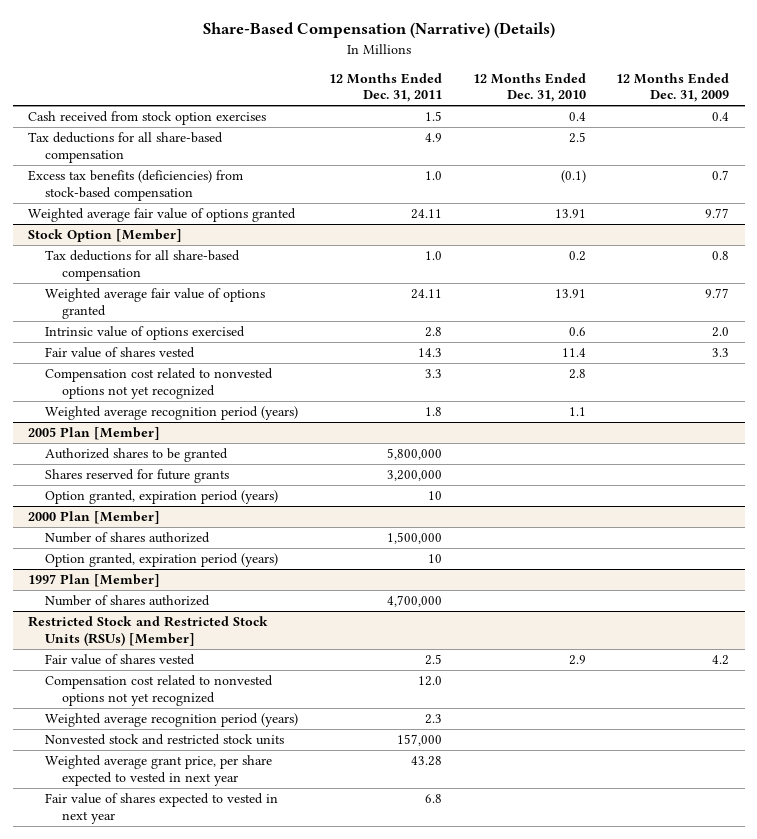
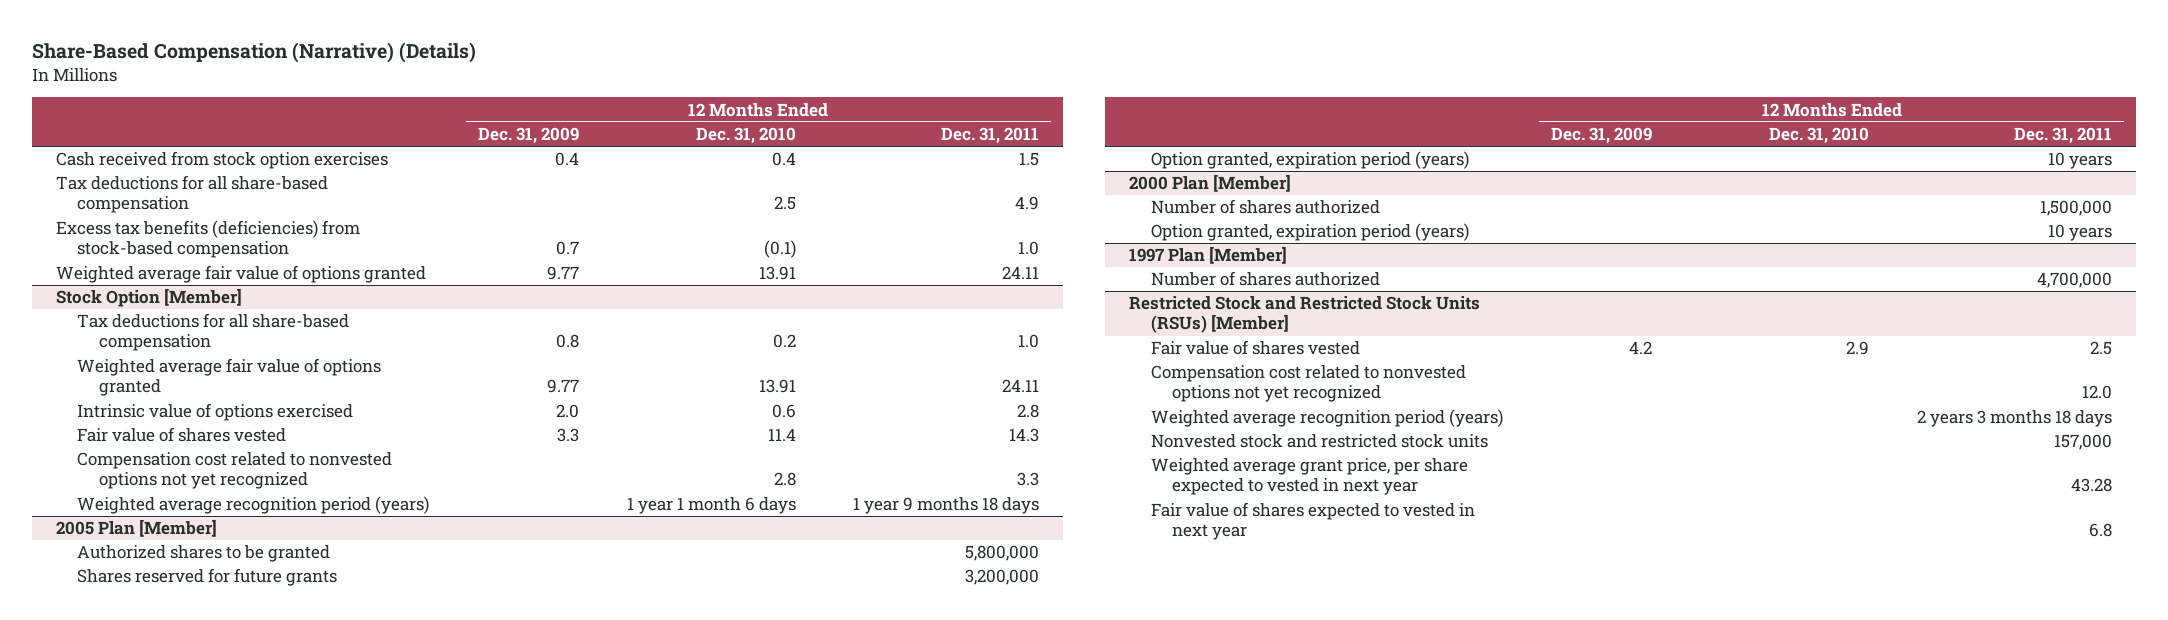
- | 12 Months Ended Dec. 31, 2011 | 12 Months Ended Dec. 31, 2010 | 12 Months Ended Dec. 31, 2009
+ | 12 Months Ended Dec. 31, 2009 | 12 Months Ended Dec. 31, 2010 | 12 Months Ended Dec. 31, 2011
@ Stock Option [Member]
- Weighted average recognition period (years) | 1.8 | 1.1 |
+ Weighted average recognition period (years) | | 1 year 1 month 6 days | 1 year 9 months 18 days
@ 2005 Plan [Member]
- Option granted, expiration period (years) | 10 | |
+ Option granted, expiration period (years) | | | 10 years
@ 2000 Plan [Member]
- Option granted, expiration period (years) | 10 | |
+ Option granted, expiration period (years) | | | 10 years
@ Restricted Stock and Restricted Stock Units (RSUs) [Member]
- Weighted average recognition period (years) | 2.3 | |
+ Weighted average recognition period (years) | | | 2 years 3 months 18 days

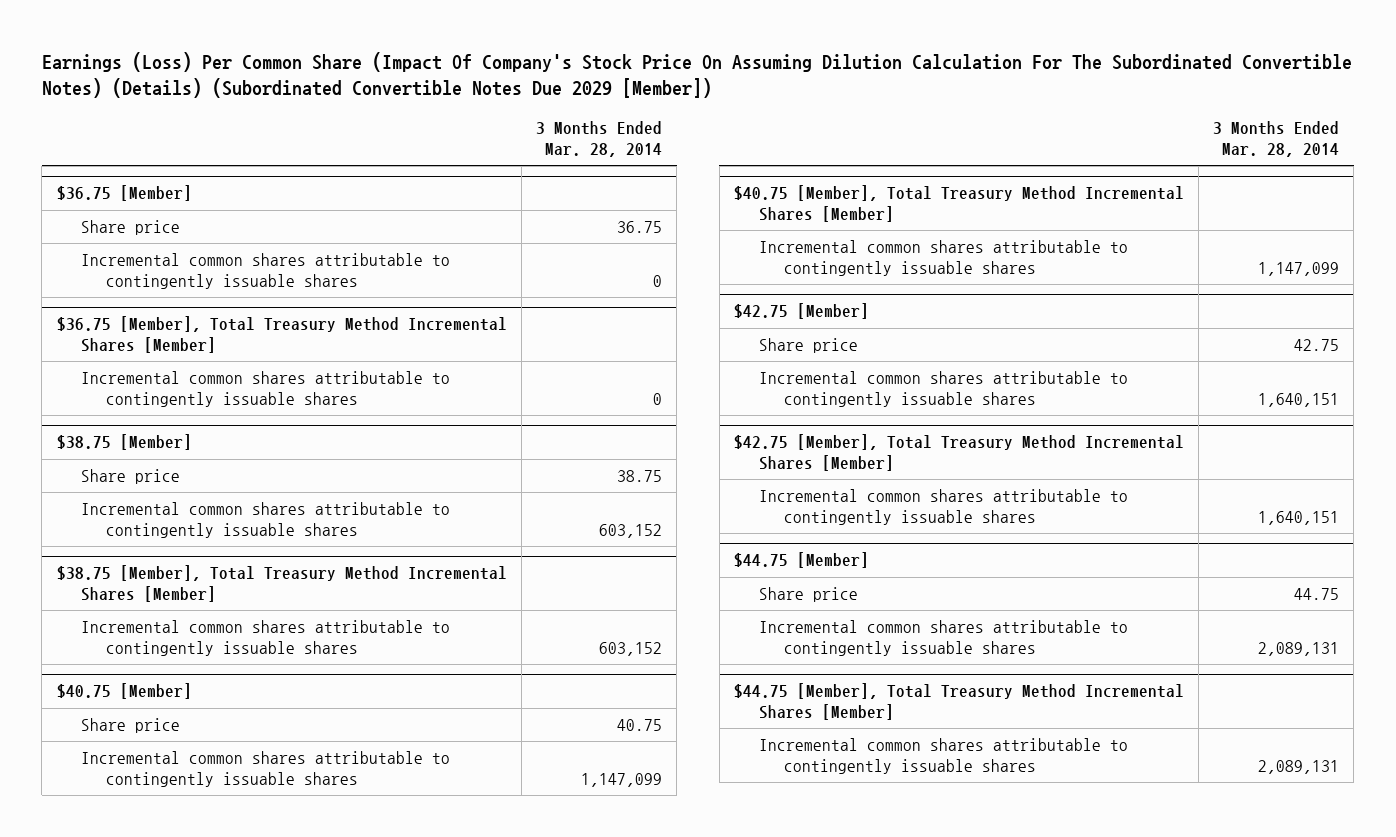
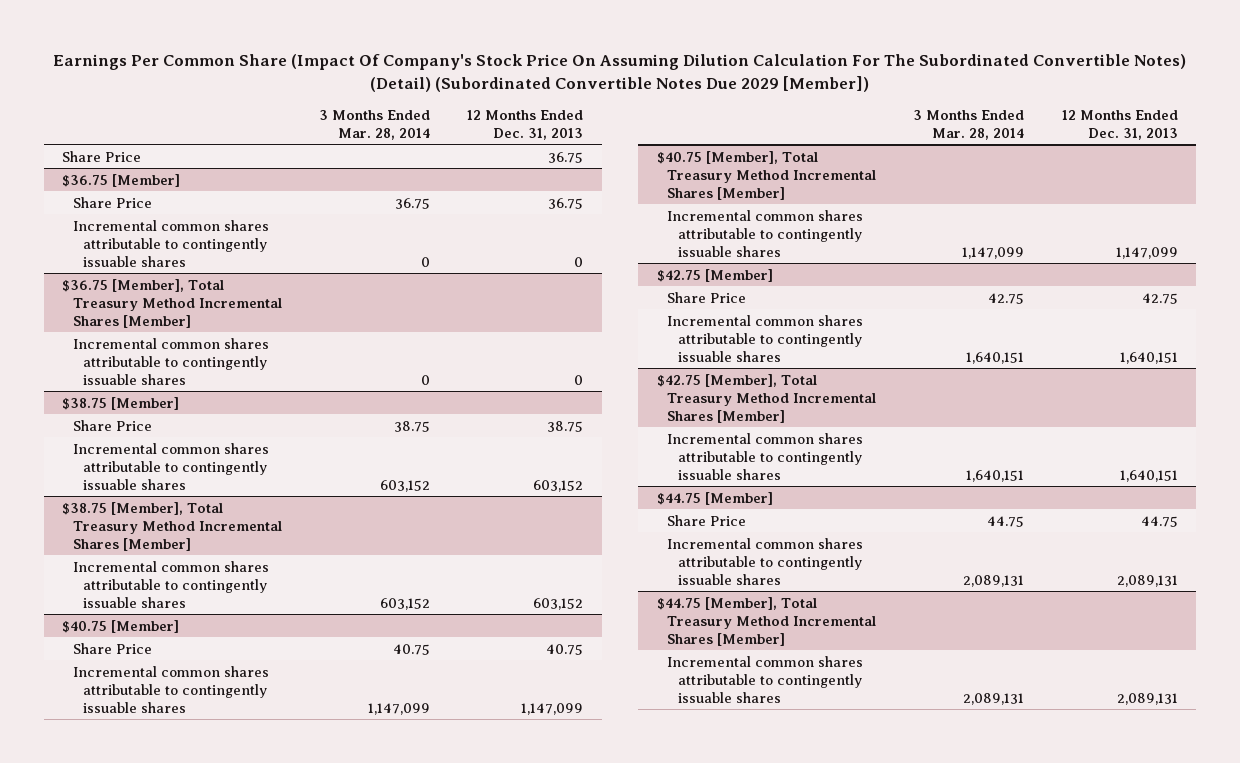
- Earnings (Loss) Per Common Share (Impact Of Company's Stock Price On Assuming Dilution Calculation For The Subordinated Convertible Notes) (Details) (Subordinated Convertible Notes Due 2029 [Member])
+ Earnings Per Common Share (Impact Of Company's Stock Price On Assuming Dilution Calculation For The Subordinated Convertible Notes) (Detail) (Subordinated Convertible Notes Due 2029 [Member])
- | 3 Months Ended Mar. 28, 2014
+ | 3 Months Ended Mar. 28, 2014 | 12 Months Ended Dec. 31, 2013
+ Share Price | | 36.75
@ $36.75 [Member]
- Share price | 36.75
+ Share Price | 36.75 | 36.75
@ $38.75 [Member]
- Share price | 38.75
+ Share Price | 38.75 | 38.75
@ $40.75 [Member]
- Share price | 40.75
+ Share Price | 40.75 | 40.75
@ $42.75 [Member]
- Share price | 42.75
+ Share Price | 42.75 | 42.75
@ $44.75 [Member]
- Share price | 44.75
+ Share Price | 44.75 | 44.75

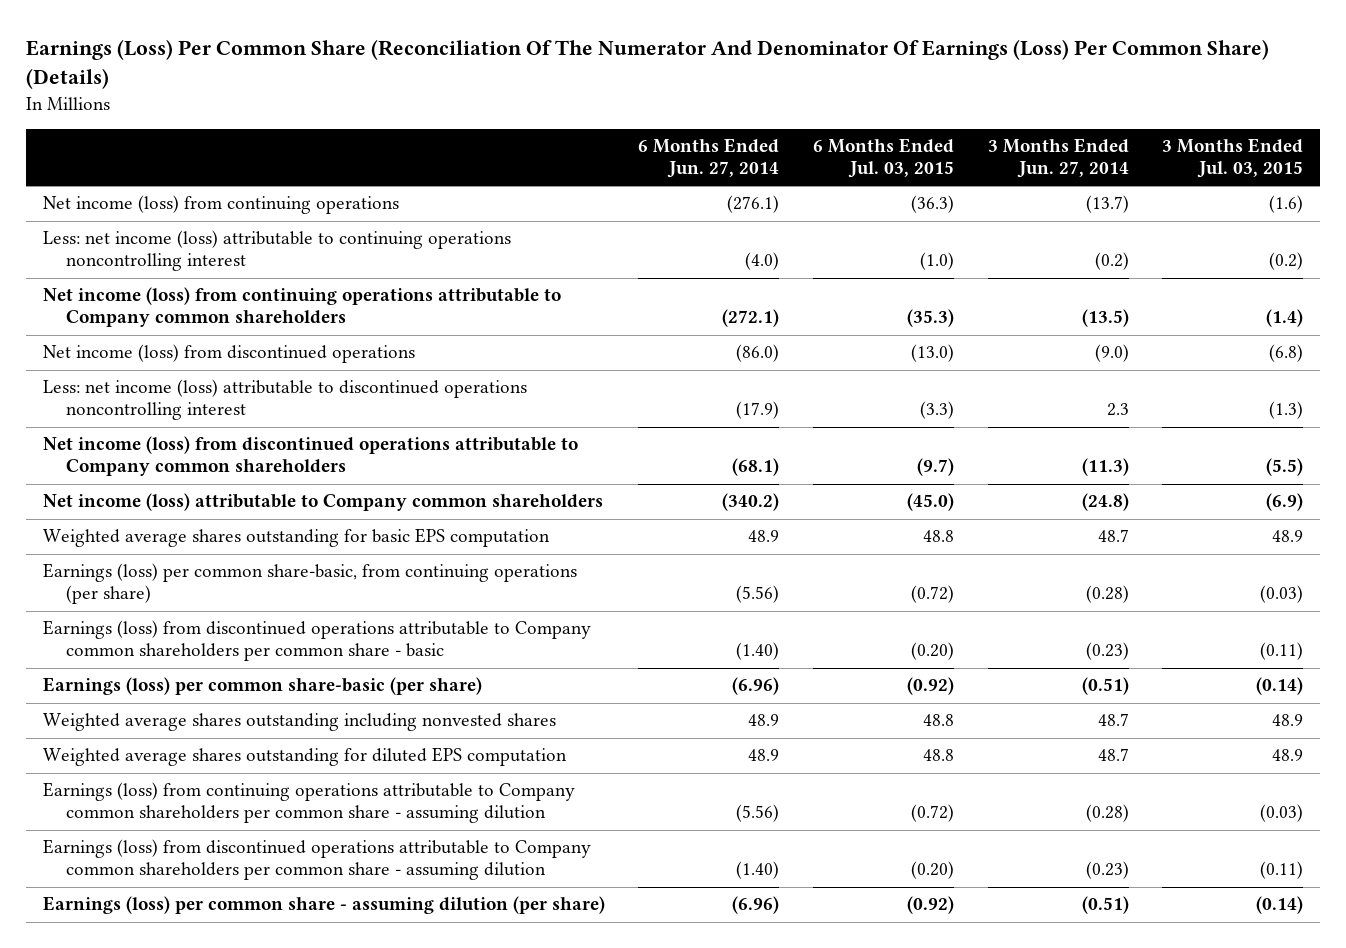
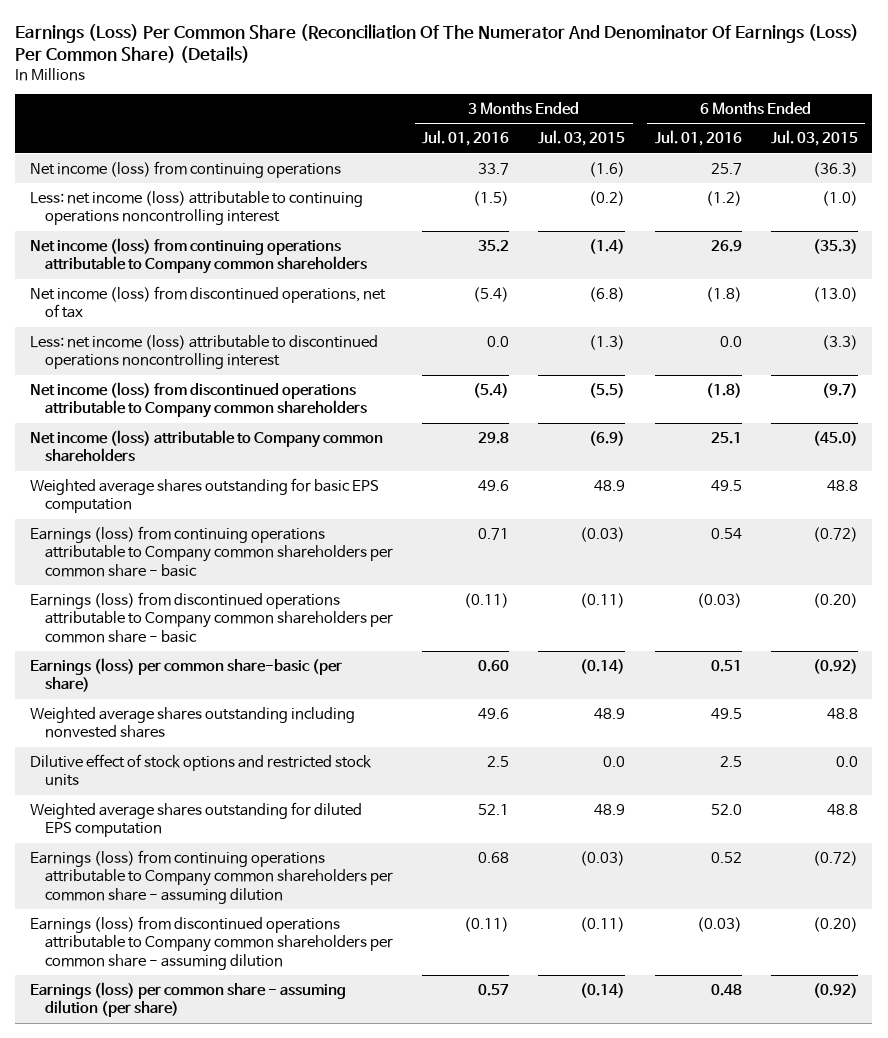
- | 6 Months Ended Jun. 27, 2014 | 6 Months Ended Jul. 03, 2015 | 3 Months Ended Jun. 27, 2014 | 3 Months Ended Jul. 03, 2015
+ | 3 Months Ended Jul. 01, 2016 | 3 Months Ended Jul. 03, 2015 | 6 Months Ended Jul. 01, 2016 | 6 Months Ended Jul. 03, 2015
- Net income (loss) from discontinued operations | (86.0) | (13.0) | (9.0) | (6.8)
+ Net income (loss) from discontinued operations, net of tax | (5.4) | (6.8) | (1.8) | (13.0)
- Earnings (loss) per common share-basic, from continuing operations (per share) | (5.56) | (0.72) | (0.28) | (0.03)
+ Earnings (loss) from continuing operations attributable to Company common shareholders per common share - basic | 0.71 | (0.03) | 0.54 | (0.72)
+ Dilutive effect of stock options and restricted stock units | 2.5 | 0.0 | 2.5 | 0.0

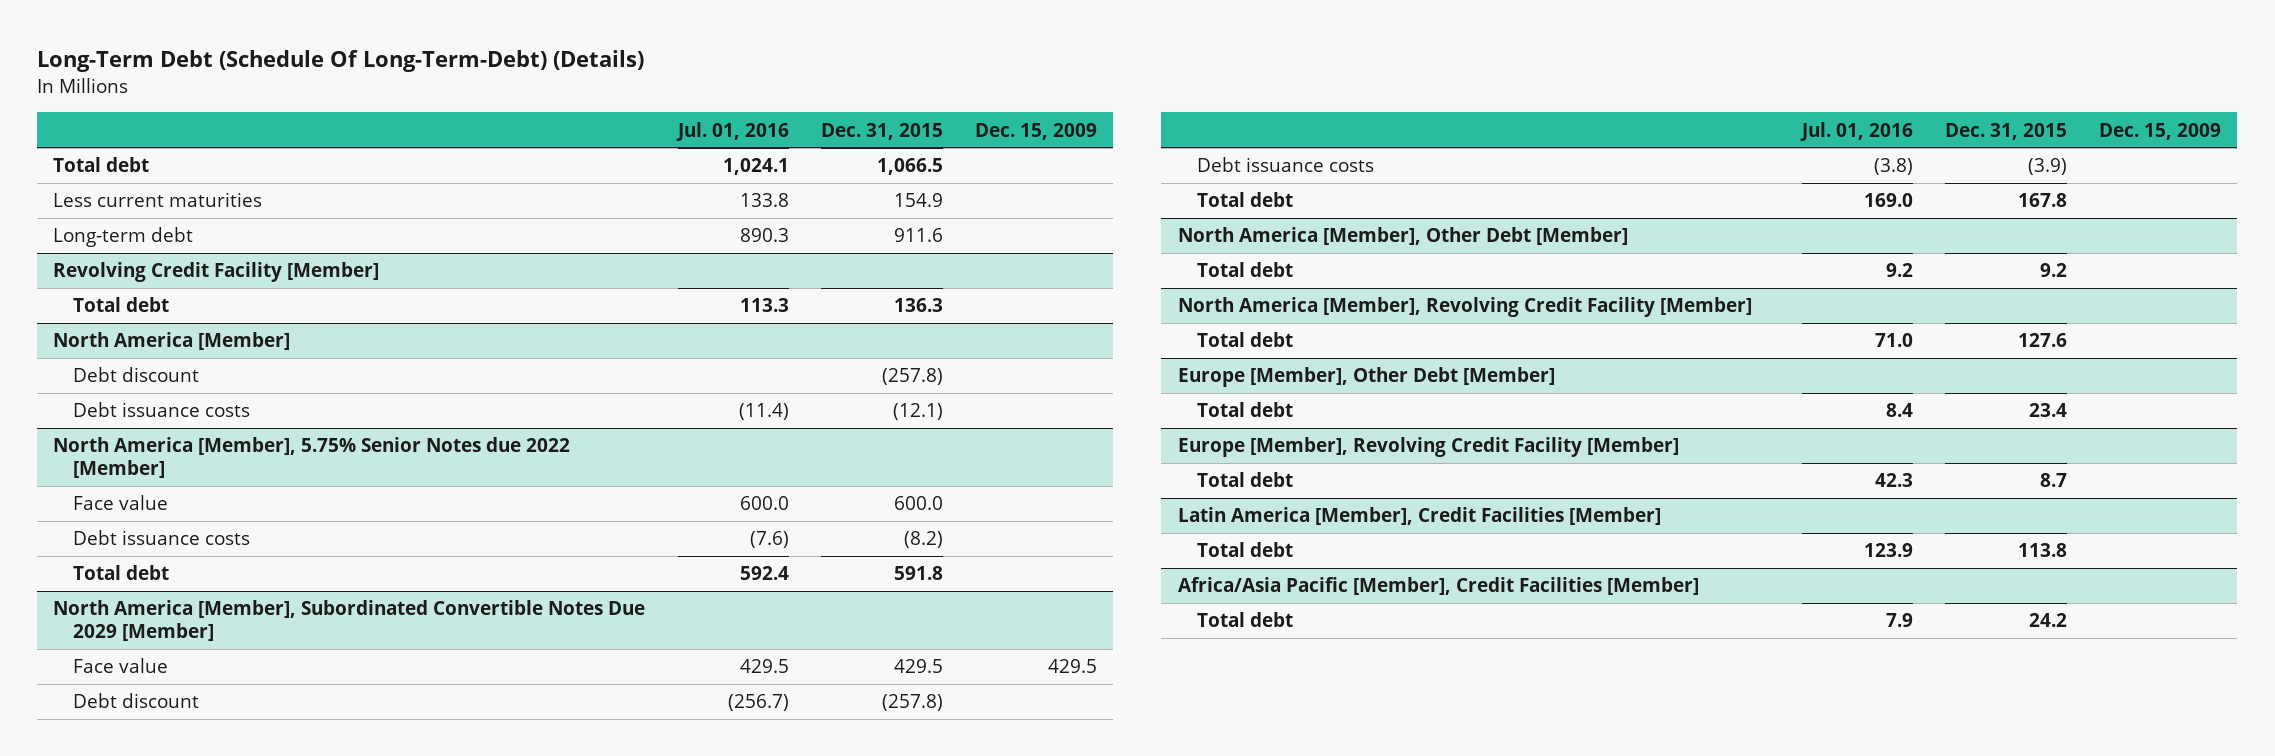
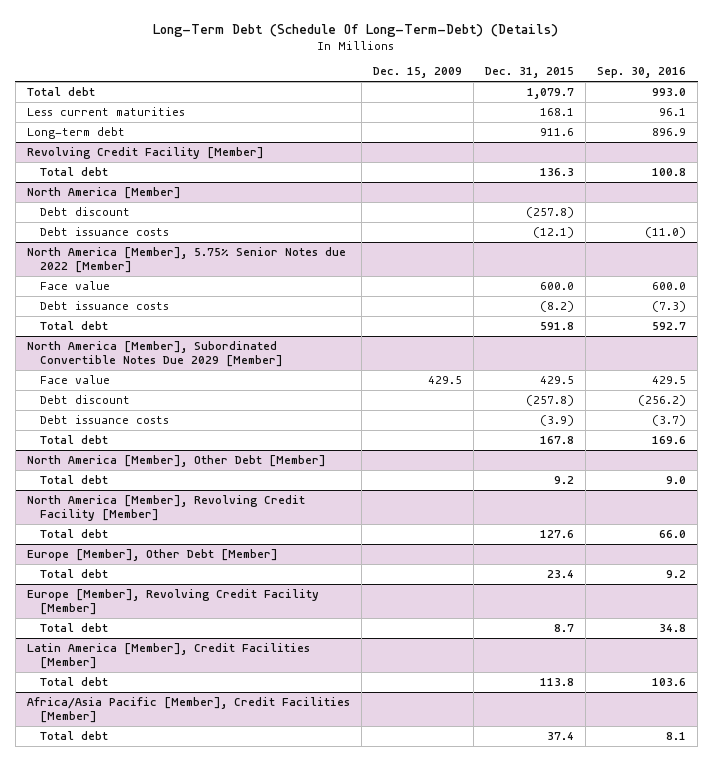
- | Jul. 01, 2016 | Dec. 31, 2015 | Dec. 15, 2009
+ | Dec. 15, 2009 | Dec. 31, 2015 | Sep. 30, 2016
- Total debt | 1,024.1 | 1,066.5 |
- Less current maturities | 133.8 | 154.9 |
+ Total debt | | 1,079.7 | 993.0
+ Less current maturities | | 168.1 | 96.1
@ Africa/Asia Pacific [Member], Credit Facilities [Member]
- Total debt | 7.9 | 24.2 |
+ Total debt | | 37.4 | 8.1

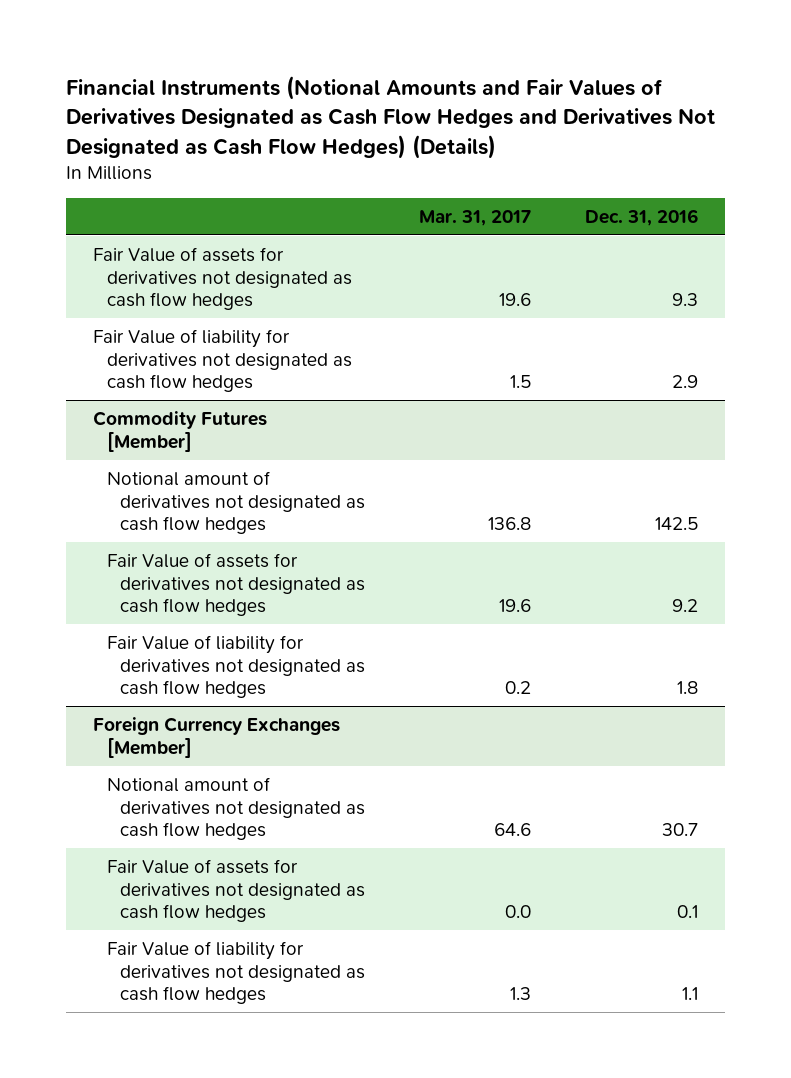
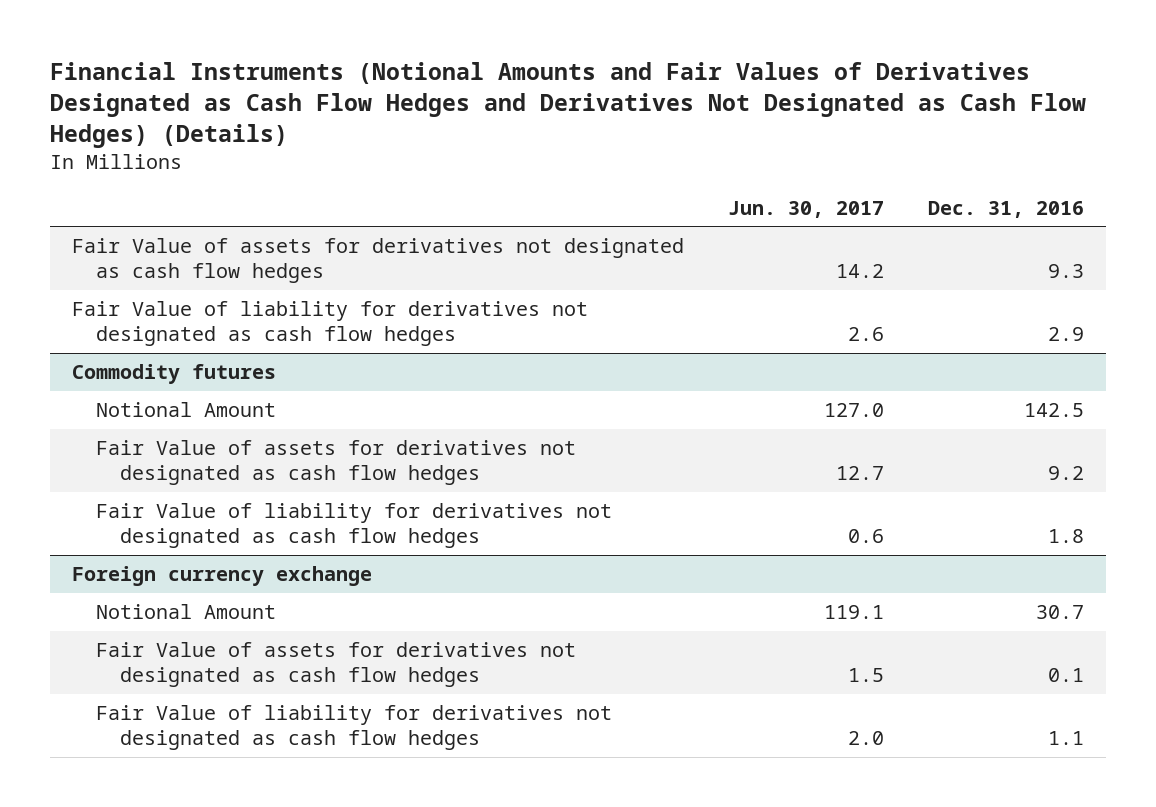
- | Mar. 31, 2017 | Dec. 31, 2016
+ | Jun. 30, 2017 | Dec. 31, 2016
- Commodity Futures [Member]
- Notional amount of derivatives not designated as cash flow hedges | 136.8 | 142.5
+ Commodity futures
+ Notional Amount | 127.0 | 142.5
- Foreign Currency Exchanges [Member]
- Notional amount of derivatives not designated as cash flow hedges | 64.6 | 30.7
+ Foreign currency exchange
+ Notional Amount | 119.1 | 30.7

